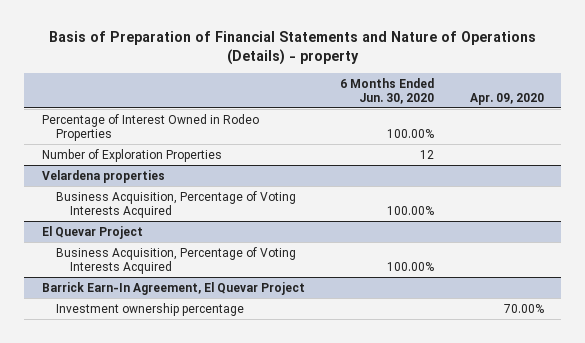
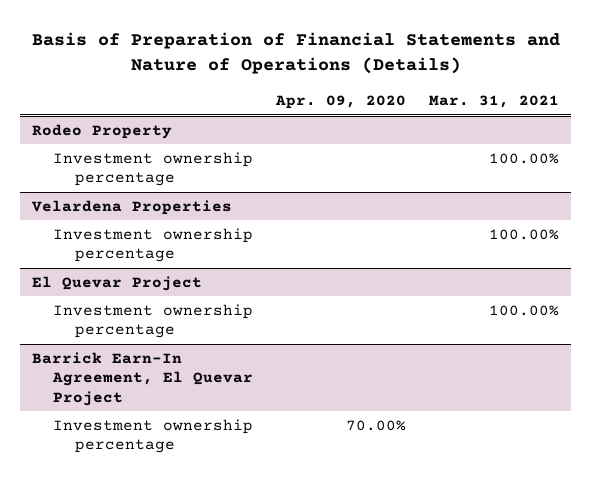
- Basis of Preparation of Financial Statements and Nature of Operations (Details) - property
+ Basis of Preparation of Financial Statements and Nature of Operations (Details)
- | 6 Months Ended Jun. 30, 2020 | Apr. 09, 2020
+ | Apr. 09, 2020 | Mar. 31, 2021
- Percentage of Interest Owned in Rodeo Properties | 100.00% |
- Number of Exploration Properties | 12 |
- Velardena properties
- Business Acquisition, Percentage of Voting Interests Acquired | 100.00% |
+ Rodeo Property
+ Investment ownership percentage | | 100.00%
+ Velardena Properties
+ Investment ownership percentage | | 100.00%
@ El Quevar Project
- Business Acquisition, Percentage of Voting Interests Acquired | 100.00% |
+ Investment ownership percentage | | 100.00%

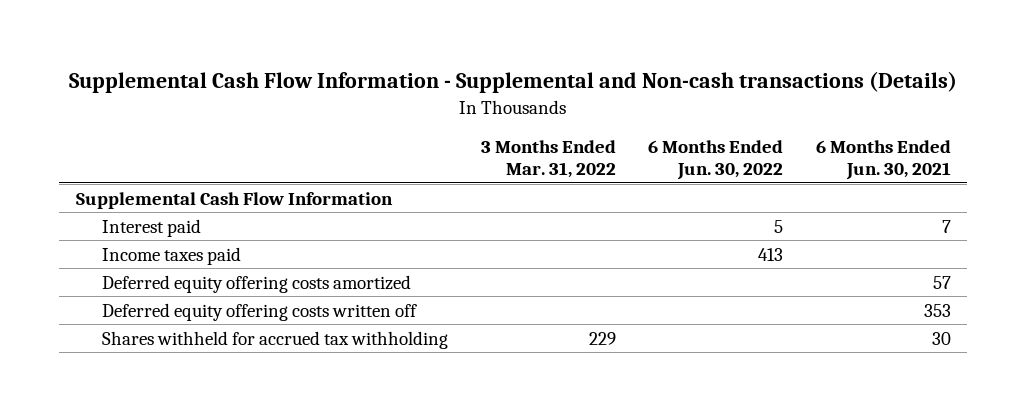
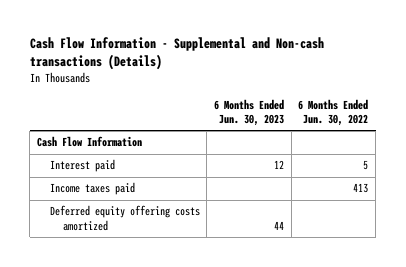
- Supplemental Cash Flow Information - Supplemental and Non-cash transactions (Details)
+ Cash Flow Information - Supplemental and Non-cash transactions (Details)
- | 3 Months Ended Mar. 31, 2022 | 6 Months Ended Jun. 30, 2022 | 6 Months Ended Jun. 30, 2021
+ | 6 Months Ended Jun. 30, 2023 | 6 Months Ended Jun. 30, 2022
- Supplemental Cash Flow Information
+ Cash Flow Information
- Deferred equity offering costs written off | | | 353
- Shares withheld for accrued tax withholding | 229 | | 30

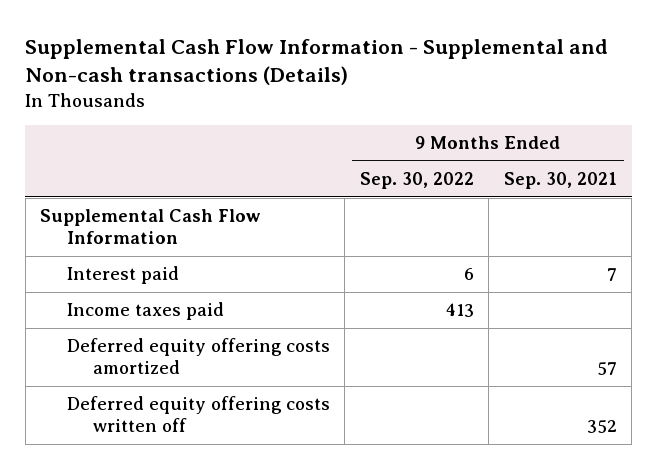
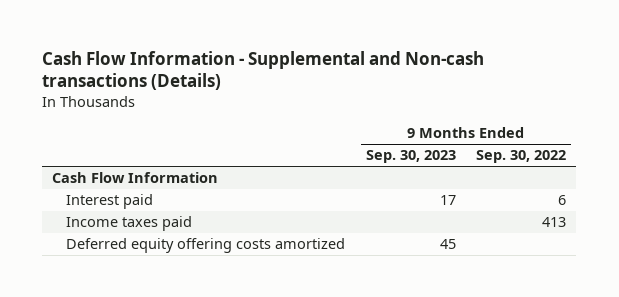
- Supplemental Cash Flow Information - Supplemental and Non-cash transactions (Details)
+ Cash Flow Information - Supplemental and Non-cash transactions (Details)
- | 9 Months Ended Sep. 30, 2022 | 9 Months Ended Sep. 30, 2021
+ | 9 Months Ended Sep. 30, 2023 | 9 Months Ended Sep. 30, 2022
- Supplemental Cash Flow Information
+ Cash Flow Information
- Deferred equity offering costs written off | | 352

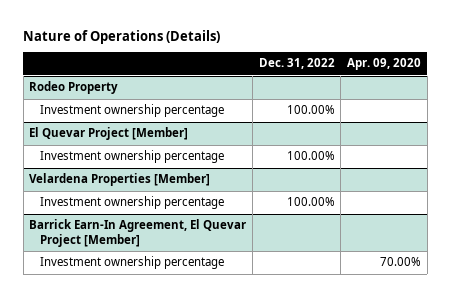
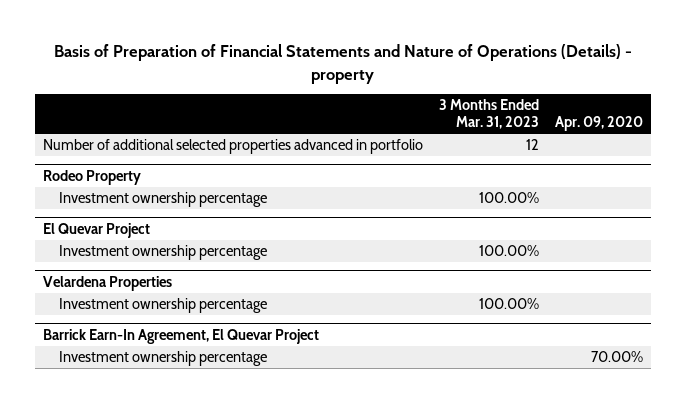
- Nature of Operations (Details)
+ Basis of Preparation of Financial Statements and Nature of Operations (Details) - property
- | Dec. 31, 2022 | Apr. 09, 2020
+ | 3 Months Ended Mar. 31, 2023 | Apr. 09, 2020
+ Number of additional selected properties advanced in portfolio | 12 |
- El Quevar Project [Member]
+ El Quevar Project
- Velardena Properties [Member]
+ Velardena Properties
- Barrick Earn-In Agreement, El Quevar Project [Member]
+ Barrick Earn-In Agreement, El Quevar Project

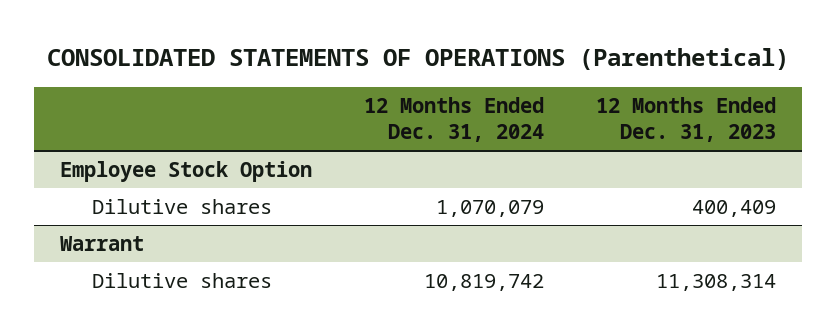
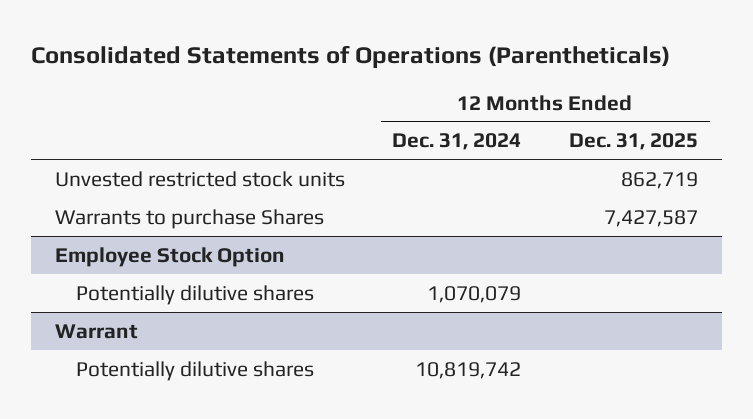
- CONSOLIDATED STATEMENTS OF OPERATIONS (Parenthetical)
+ Consolidated Statements of Operations (Parentheticals)
- | 12 Months Ended Dec. 31, 2024 | 12 Months Ended Dec. 31, 2023
+ | 12 Months Ended Dec. 31, 2024 | 12 Months Ended Dec. 31, 2025
+ Unvested restricted stock units | | 862,719
+ Warrants to purchase Shares | | 7,427,587
@ Employee Stock Option
- Dilutive shares | 1,070,079 | 400,409
+ Potentially dilutive shares | 1,070,079 |
@ Warrant
- Dilutive shares | 10,819,742 | 11,308,314
+ Potentially dilutive shares | 10,819,742 |

